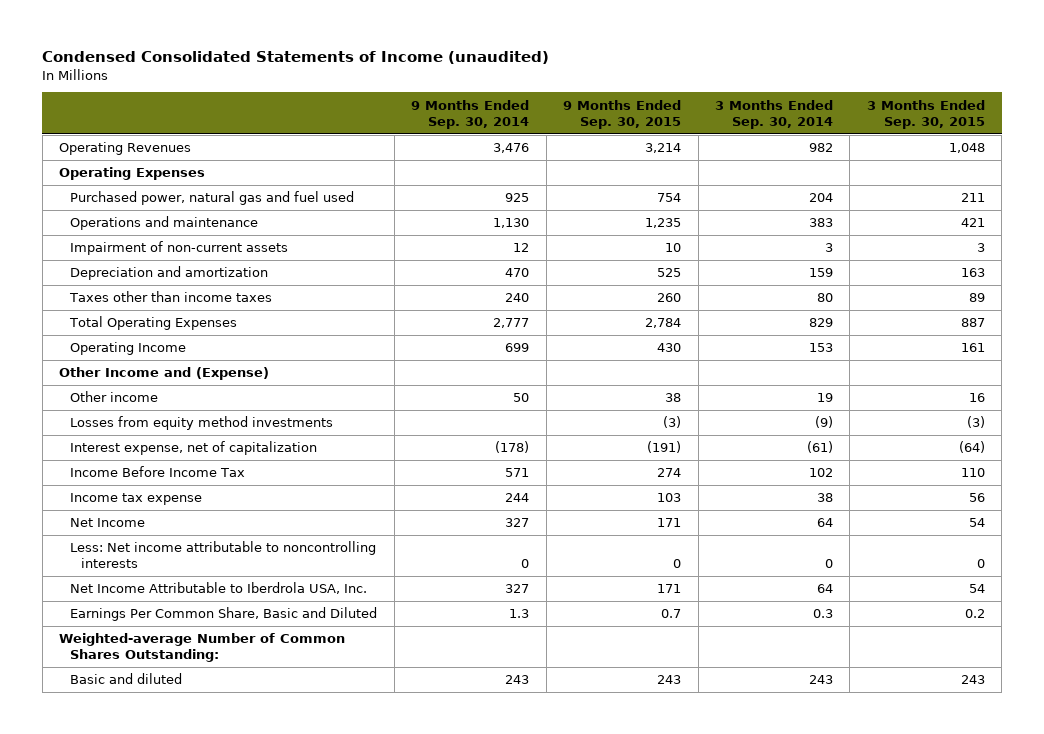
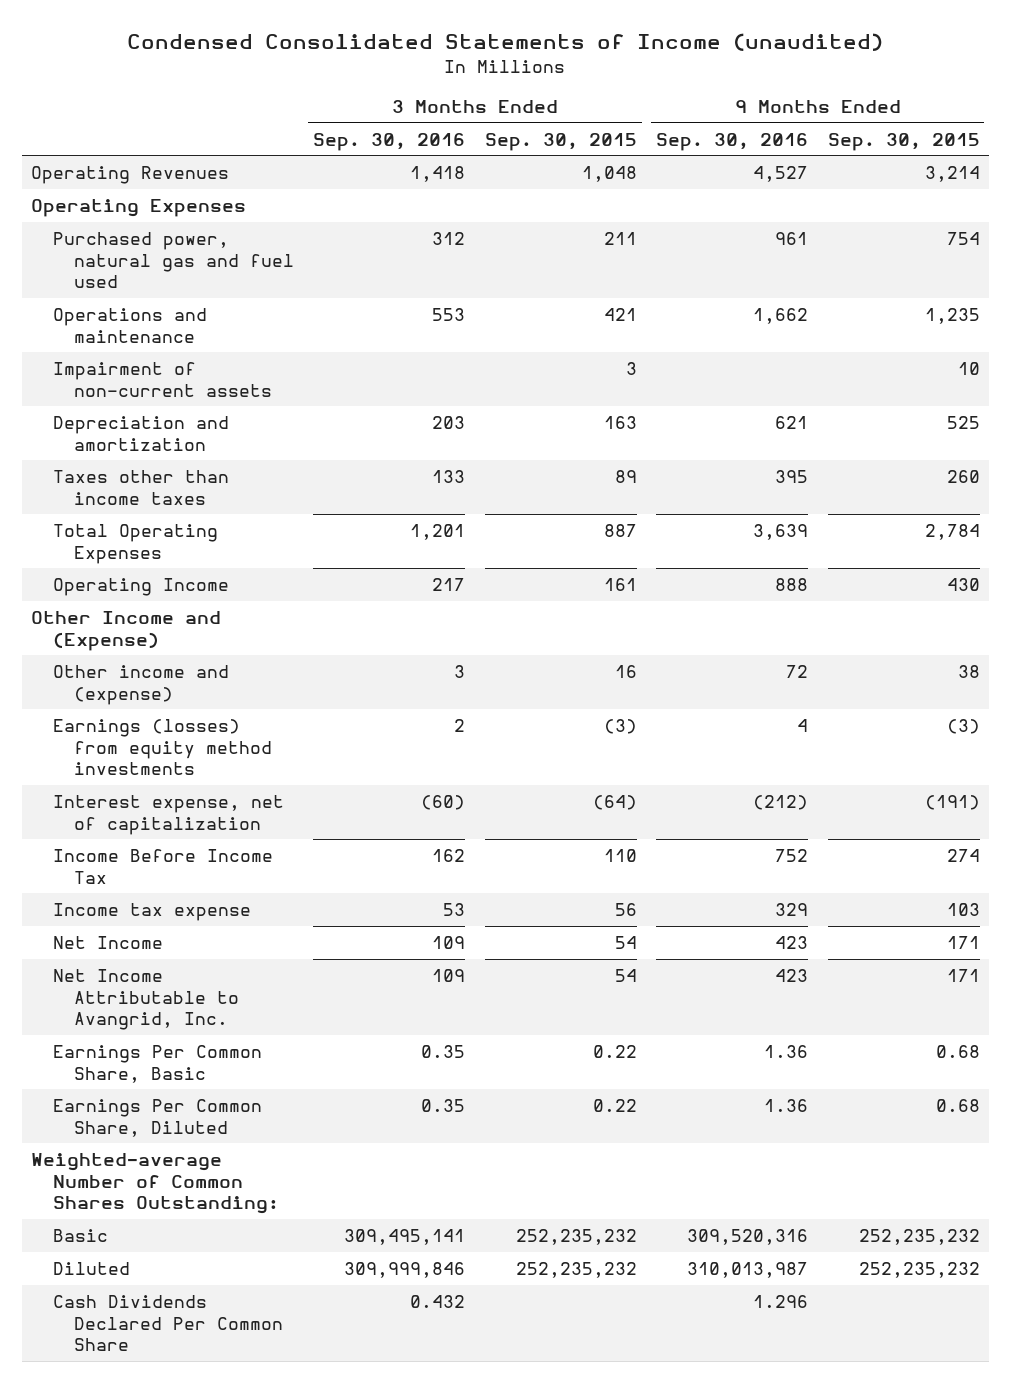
- | 9 Months Ended Sep. 30, 2014 | 9 Months Ended Sep. 30, 2015 | 3 Months Ended Sep. 30, 2014 | 3 Months Ended Sep. 30, 2015
+ | 3 Months Ended Sep. 30, 2016 | 3 Months Ended Sep. 30, 2015 | 9 Months Ended Sep. 30, 2016 | 9 Months Ended Sep. 30, 2015
- Other income | 50 | 38 | 19 | 16
- Losses from equity method investments | | (3) | (9) | (3)
+ Other income and (expense) | 3 | 16 | 72 | 38
+ Earnings (losses) from equity method investments | 2 | (3) | 4 | (3)
- Less: Net income attributable to noncontrolling interests | 0 | 0 | 0 | 0
- Net Income Attributable to Iberdrola USA, Inc. | 327 | 171 | 64 | 54
- Earnings Per Common Share, Basic and Diluted | 1.3 | 0.7 | 0.3 | 0.2
+ Net Income Attributable to Avangrid, Inc. | 109 | 54 | 423 | 171
+ Earnings Per Common Share, Basic | 0.35 | 0.22 | 1.36 | 0.68
+ Earnings Per Common Share, Diluted | 0.35 | 0.22 | 1.36 | 0.68
- Basic and diluted | 243 | 243 | 243 | 243
+ Basic | 309,495,141 | 252,235,232 | 309,520,316 | 252,235,232
+ Diluted | 309,999,846 | 252,235,232 | 310,013,987 | 252,235,232
+ Cash Dividends Declared Per Common Share | 0.432 | | 1.296 |

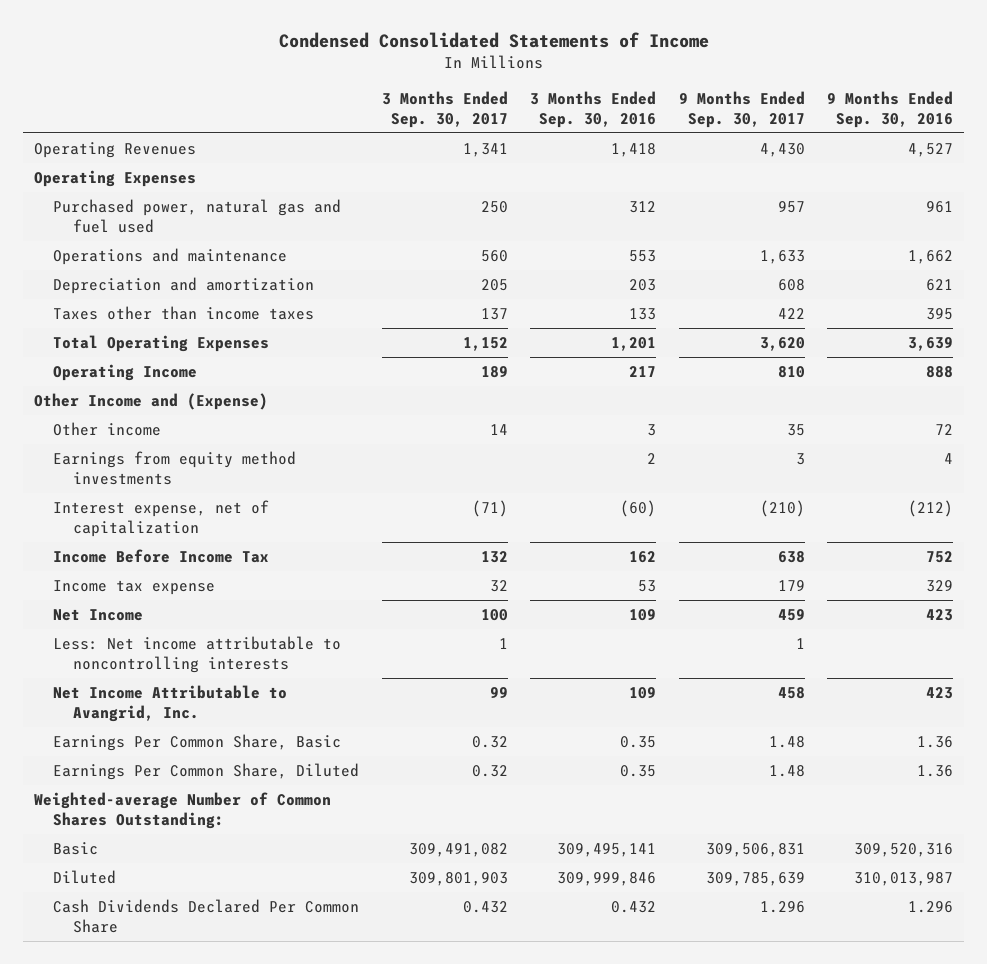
- Condensed Consolidated Statements of Income (unaudited)
+ Condensed Consolidated Statements of Income
- | 3 Months Ended Sep. 30, 2016 | 3 Months Ended Sep. 30, 2015 | 9 Months Ended Sep. 30, 2016 | 9 Months Ended Sep. 30, 2015
+ | 3 Months Ended Sep. 30, 2017 | 3 Months Ended Sep. 30, 2016 | 9 Months Ended Sep. 30, 2017 | 9 Months Ended Sep. 30, 2016
- Impairment of non-current assets | | 3 | | 10
- Other income and (expense) | 3 | 16 | 72 | 38
- Earnings (losses) from equity method investments | 2 | (3) | 4 | (3)
+ Other income | 14 | 3 | 35 | 72
+ Earnings from equity method investments | | 2 | 3 | 4
+ Less: Net income attributable to noncontrolling interests | 1 | | 1 |

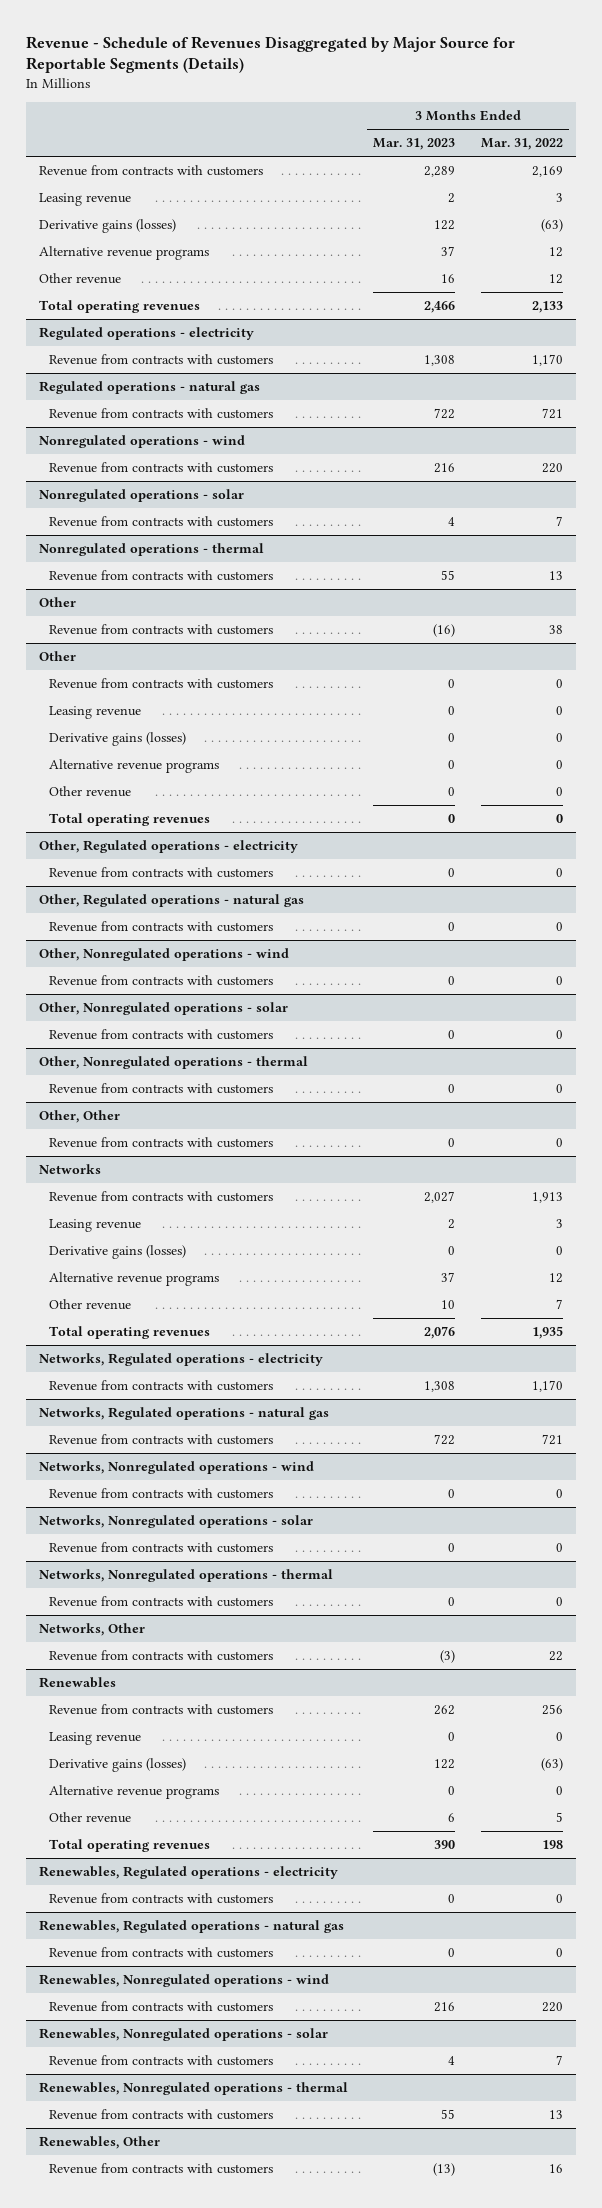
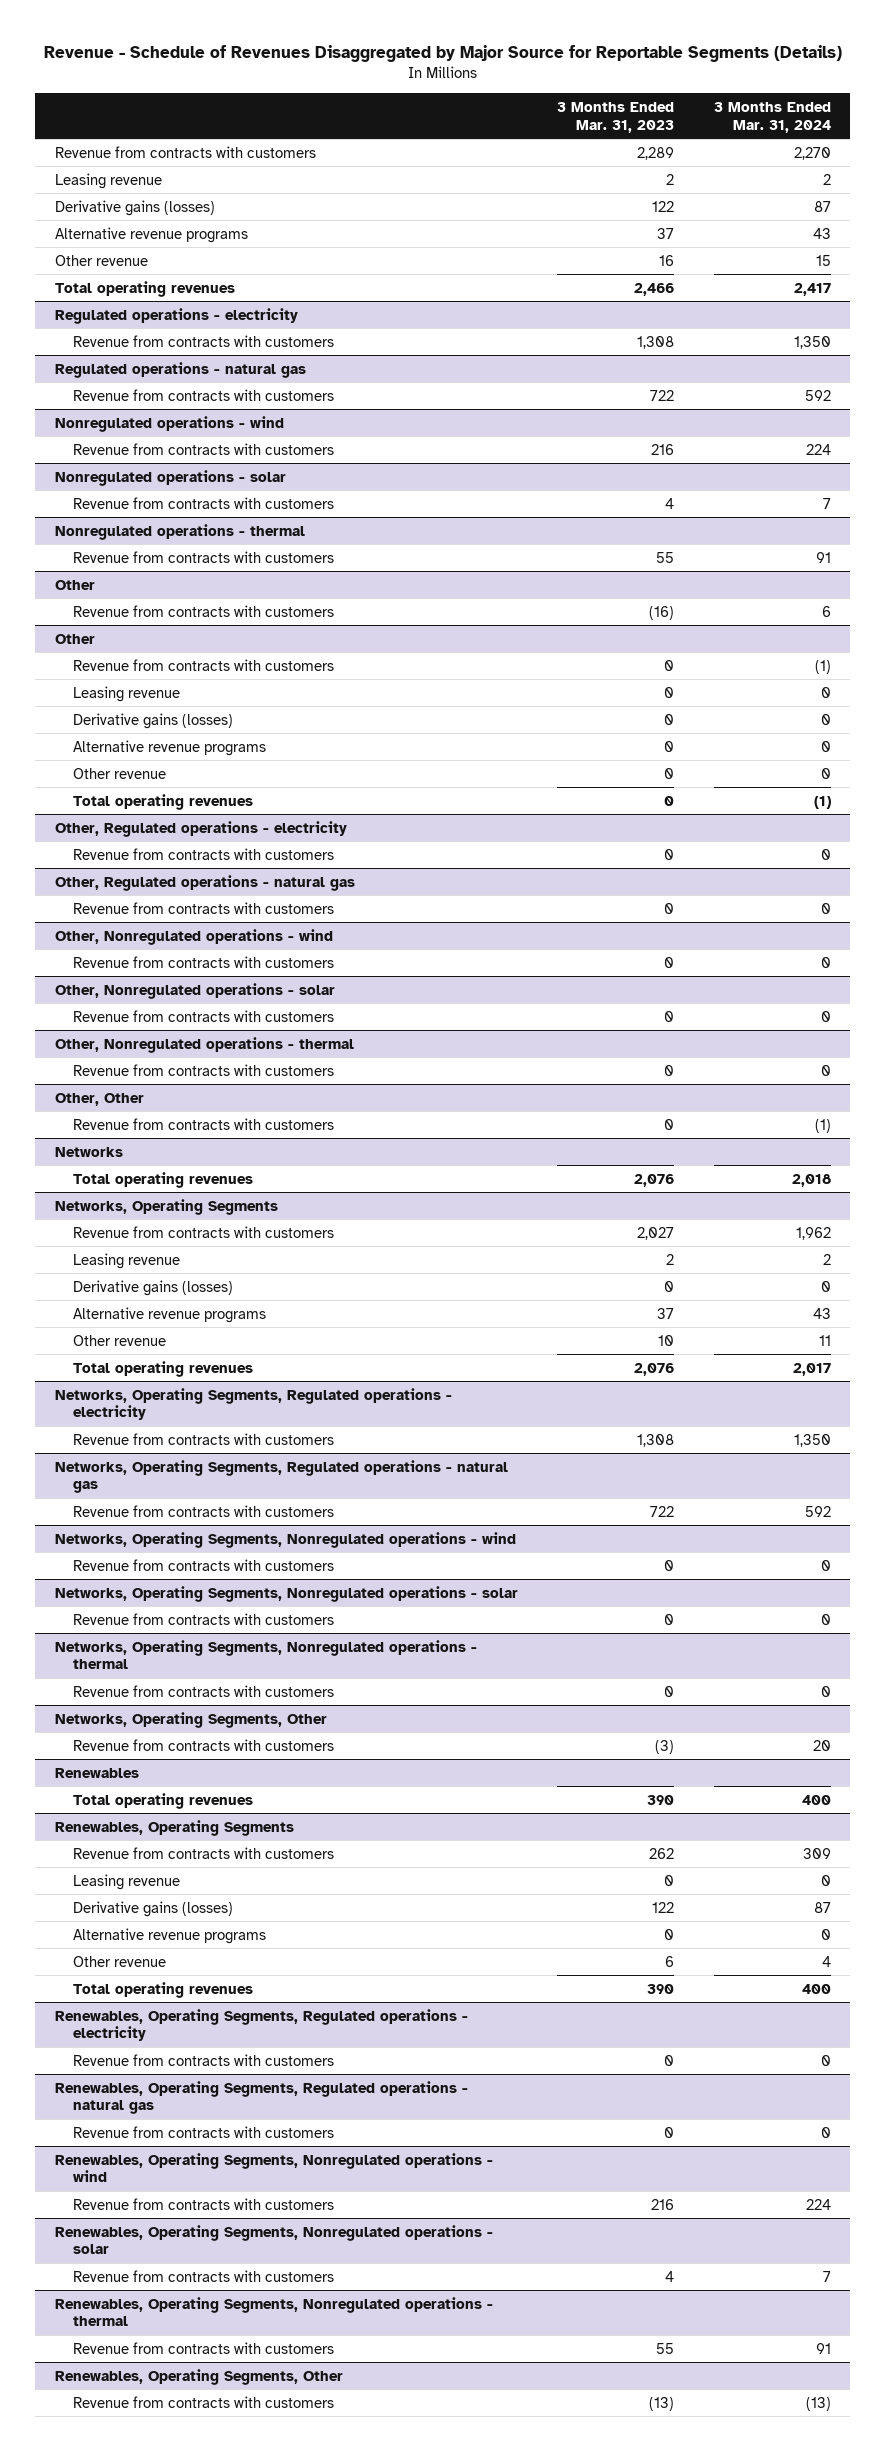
- | 3 Months Ended Mar. 31, 2023 | 3 Months Ended Mar. 31, 2022
+ | 3 Months Ended Mar. 31, 2023 | 3 Months Ended Mar. 31, 2024
@ Networks
+ Total operating revenues | 2,076 | 2,018
+ Networks, Operating Segments
- Networks, Regulated operations - electricity
+ Networks, Operating Segments, Regulated operations - electricity
- Networks, Regulated operations - natural gas
+ Networks, Operating Segments, Regulated operations - natural gas
- Networks, Nonregulated operations - wind
+ Networks, Operating Segments, Nonregulated operations - wind
- Networks, Nonregulated operations - solar
+ Networks, Operating Segments, Nonregulated operations - solar
- Networks, Nonregulated operations - thermal
+ Networks, Operating Segments, Nonregulated operations - thermal
- Networks, Other
+ Networks, Operating Segments, Other
@ Renewables
+ Total operating revenues | 390 | 400
+ Renewables, Operating Segments
- Renewables, Regulated operations - electricity
+ Renewables, Operating Segments, Regulated operations - electricity
- Renewables, Regulated operations - natural gas
+ Renewables, Operating Segments, Regulated operations - natural gas
- Renewables, Nonregulated operations - wind
+ Renewables, Operating Segments, Nonregulated operations - wind
- Renewables, Nonregulated operations - solar
+ Renewables, Operating Segments, Nonregulated operations - solar
- Renewables, Nonregulated operations - thermal
+ Renewables, Operating Segments, Nonregulated operations - thermal
- Renewables, Other
+ Renewables, Operating Segments, Other

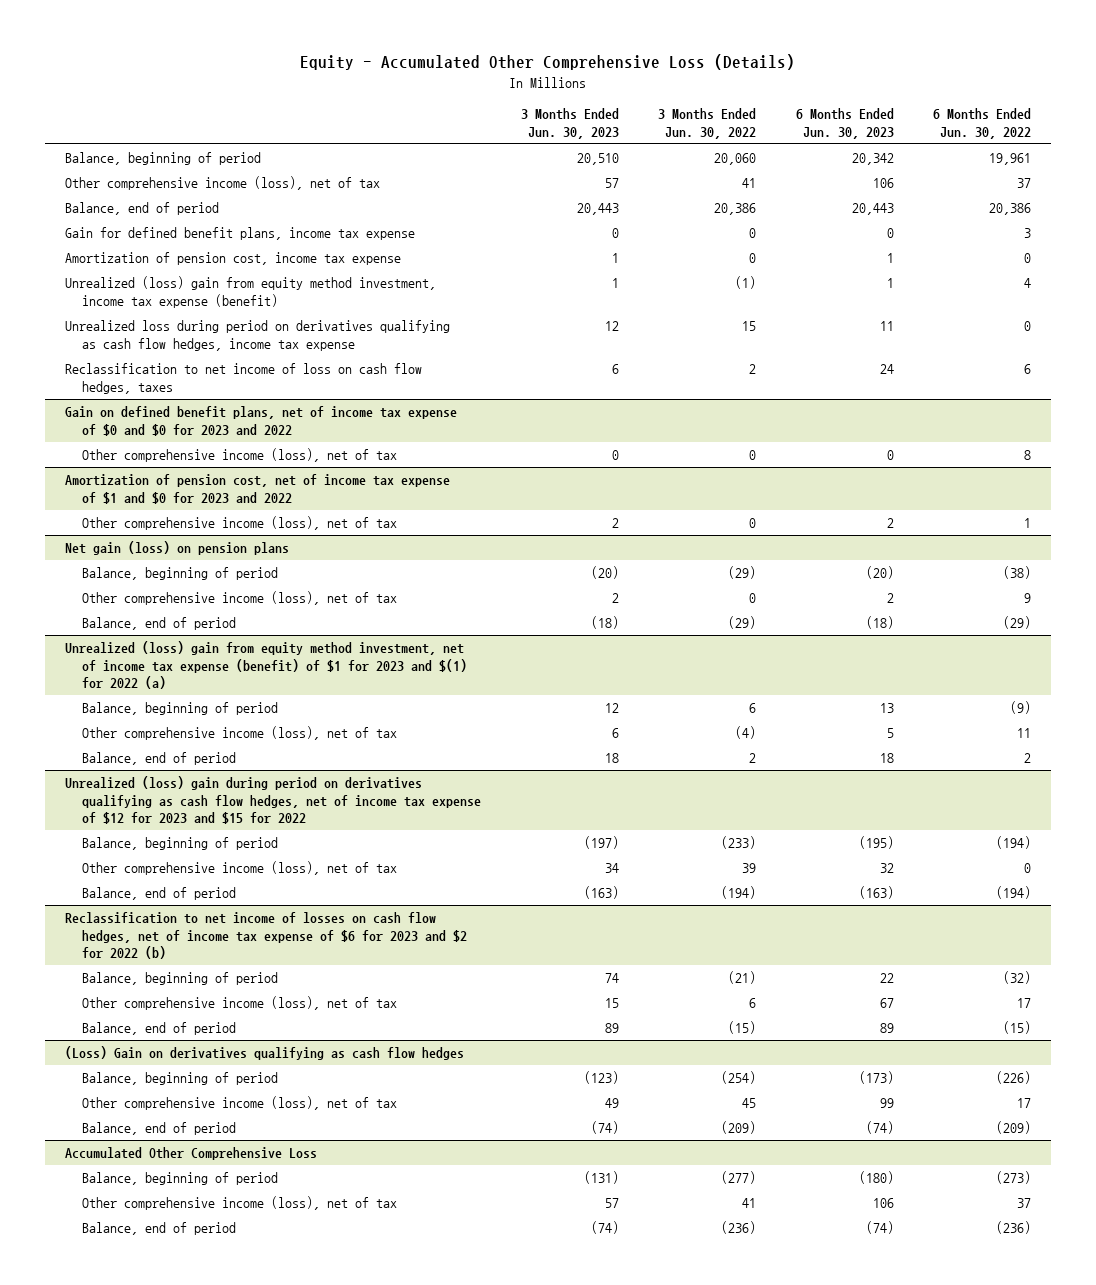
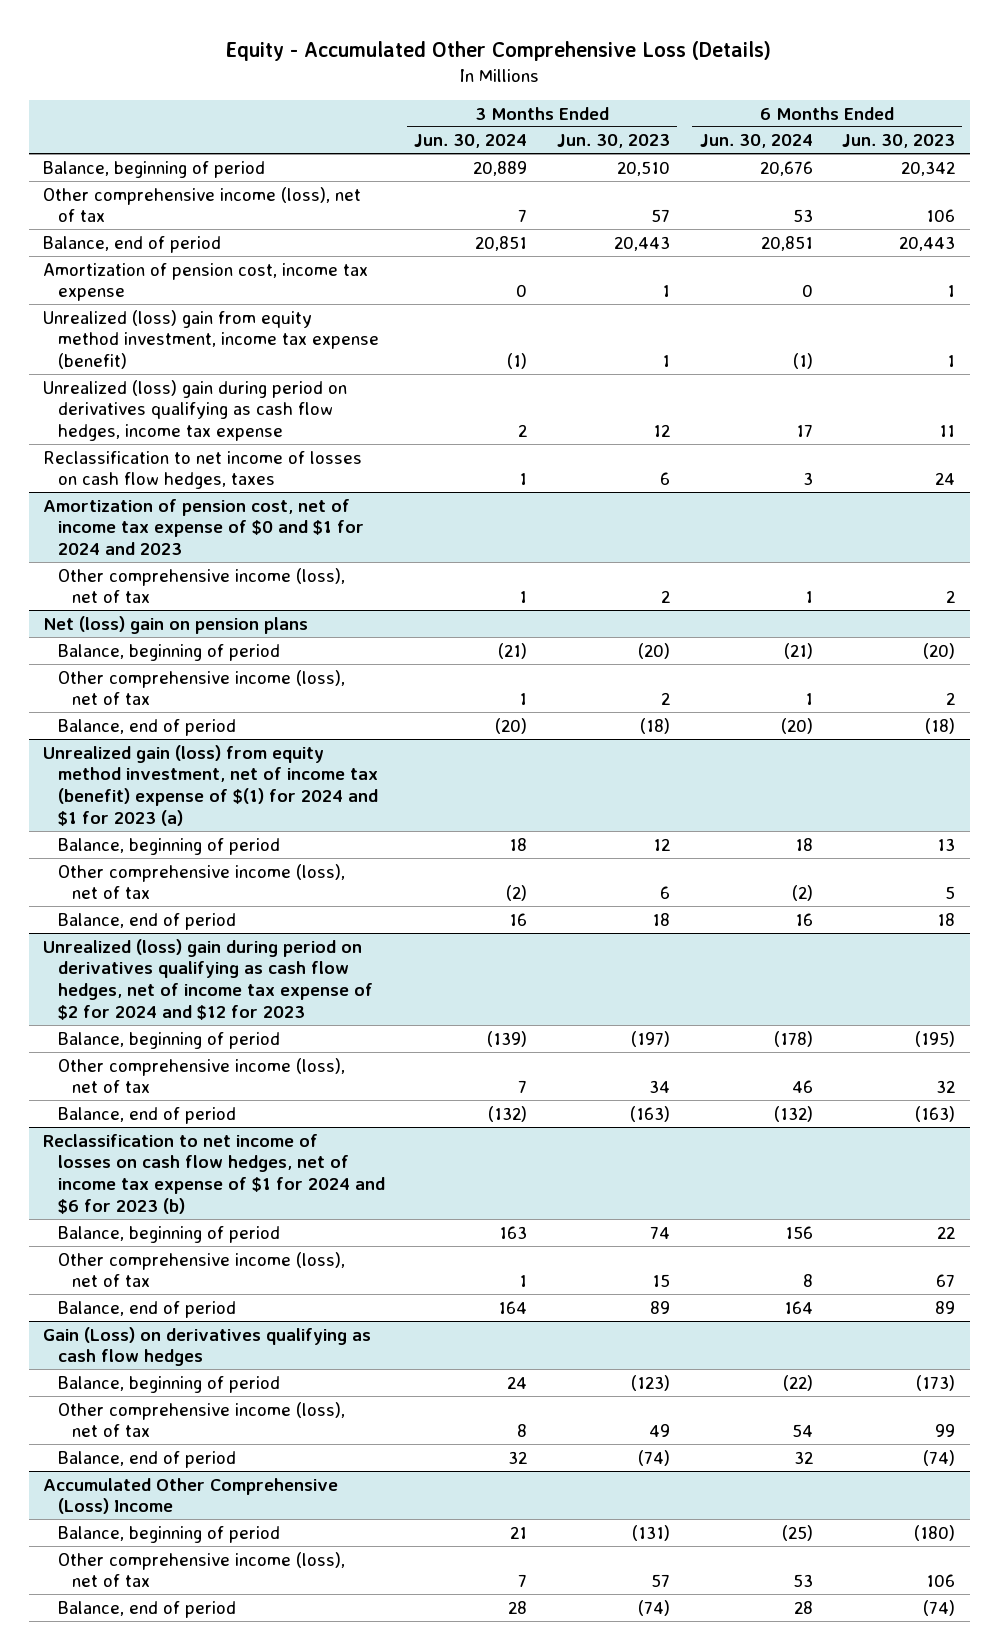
- | 3 Months Ended Jun. 30, 2023 | 3 Months Ended Jun. 30, 2022 | 6 Months Ended Jun. 30, 2023 | 6 Months Ended Jun. 30, 2022
+ | 3 Months Ended Jun. 30, 2024 | 3 Months Ended Jun. 30, 2023 | 6 Months Ended Jun. 30, 2024 | 6 Months Ended Jun. 30, 2023
- Gain for defined benefit plans, income tax expense | 0 | 0 | 0 | 3
- Unrealized loss during period on derivatives qualifying as cash flow hedges, income tax expense | 12 | 15 | 11 | 0
- Reclassification to net income of loss on cash flow hedges, taxes | 6 | 2 | 24 | 6
- Gain on defined benefit plans, net of income tax expense of $0 and $0 for 2023 and 2022
- Other comprehensive income (loss), net of tax | 0 | 0 | 0 | 8
- Amortization of pension cost, net of income tax expense of $1 and $0 for 2023 and 2022
+ Unrealized (loss) gain during period on derivatives qualifying as cash flow hedges, income tax expense | 2 | 12 | 17 | 11
+ Reclassification to net income of losses on cash flow hedges, taxes | 1 | 6 | 3 | 24
+ Amortization of pension cost, net of income tax expense of $0 and $1 for 2024 and 2023
- Net gain (loss) on pension plans
+ Net (loss) gain on pension plans
- Unrealized (loss) gain from equity method investment, net of income tax expense (benefit) of $1 for 2023 and $(1) for 2022 (a)
+ Unrealized gain (loss) from equity method investment, net of income tax (benefit) expense of $(1) for 2024 and $1 for 2023 (a)
- Unrealized (loss) gain during period on derivatives qualifying as cash flow hedges, net of income tax expense of $12 for 2023 and $15 for 2022
+ Unrealized (loss) gain during period on derivatives qualifying as cash flow hedges, net of income tax expense of $2 for 2024 and $12 for 2023
- Reclassification to net income of losses on cash flow hedges, net of income tax expense of $6 for 2023 and $2 for 2022 (b)
+ Reclassification to net income of losses on cash flow hedges, net of income tax expense of $1 for 2024 and $6 for 2023 (b)
- (Loss) Gain on derivatives qualifying as cash flow hedges
+ Gain (Loss) on derivatives qualifying as cash flow hedges
- Accumulated Other Comprehensive Loss
+ Accumulated Other Comprehensive (Loss) Income

